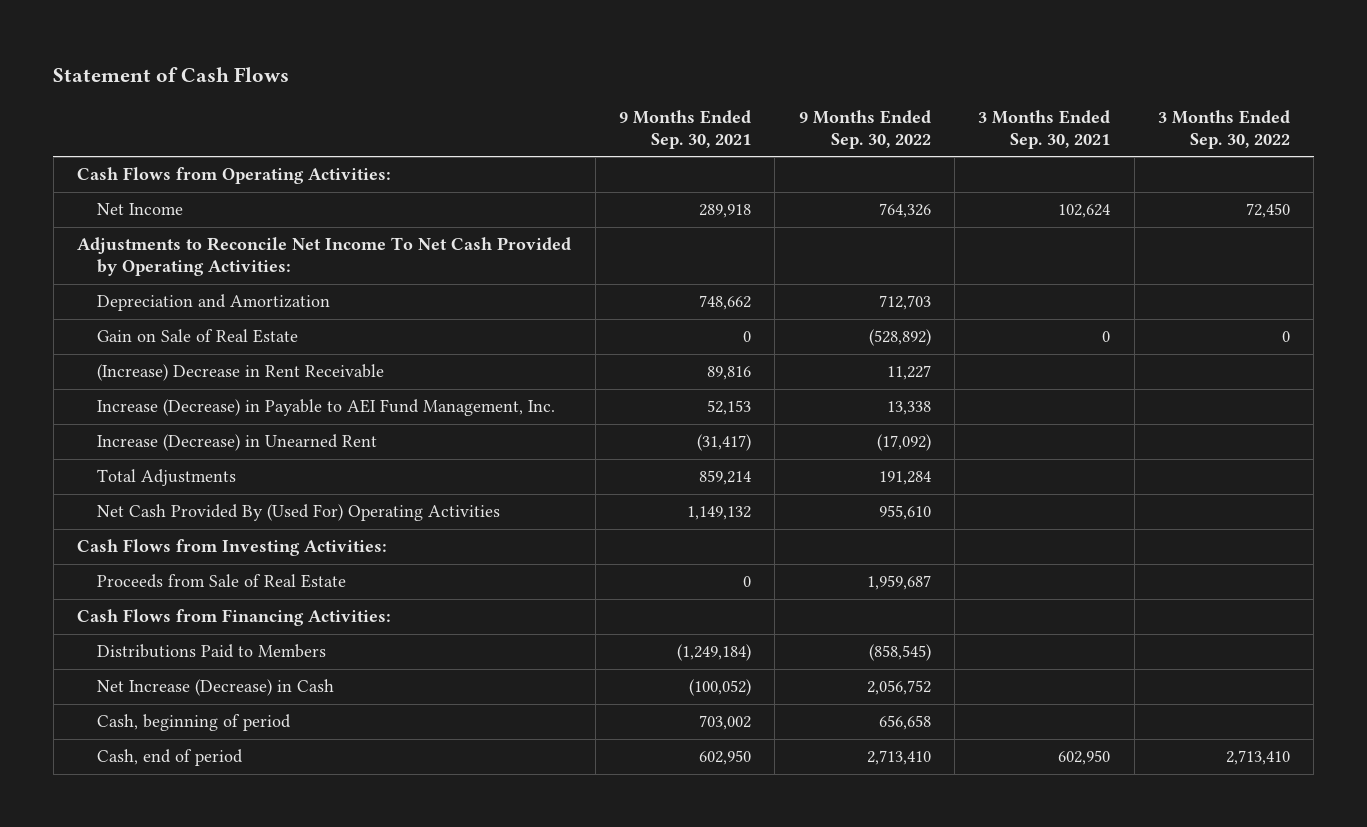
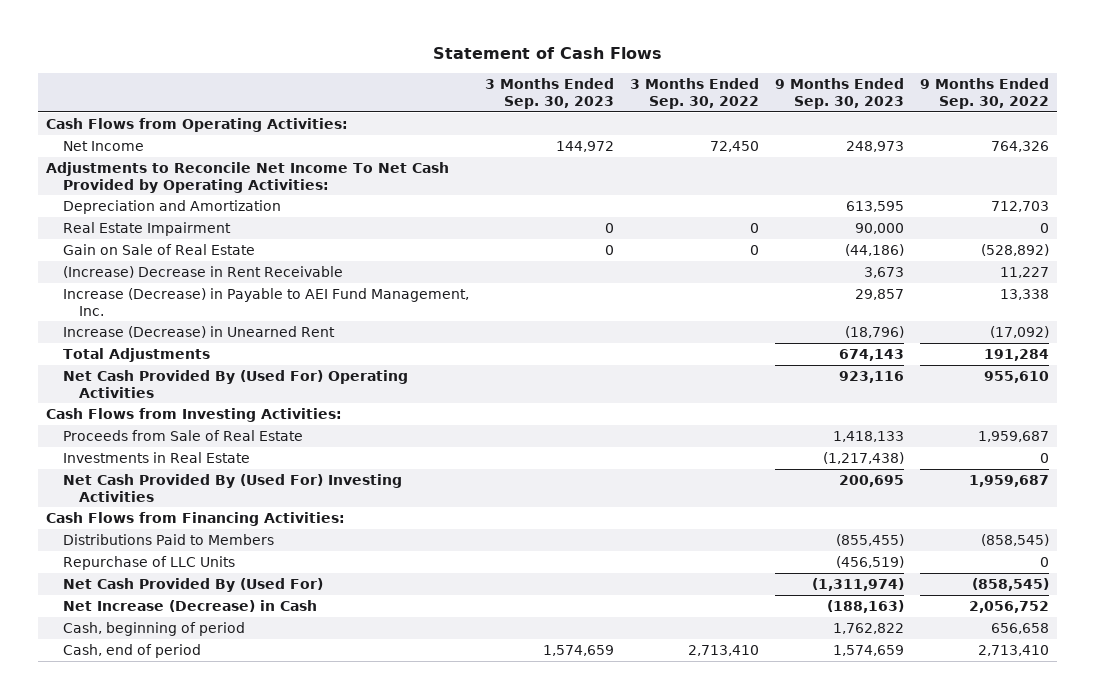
- | 9 Months Ended Sep. 30, 2021 | 9 Months Ended Sep. 30, 2022 | 3 Months Ended Sep. 30, 2021 | 3 Months Ended Sep. 30, 2022
+ | 3 Months Ended Sep. 30, 2023 | 3 Months Ended Sep. 30, 2022 | 9 Months Ended Sep. 30, 2023 | 9 Months Ended Sep. 30, 2022
+ Real Estate Impairment | 0 | 0 | 90,000 | 0
+ Investments in Real Estate | | | (1,217,438) | 0
+ Net Cash Provided By (Used For) Investing Activities | | | 200,695 | 1,959,687
+ Repurchase of LLC Units | | | (456,519) | 0
+ Net Cash Provided By (Used For) | | | (1,311,974) | (858,545)

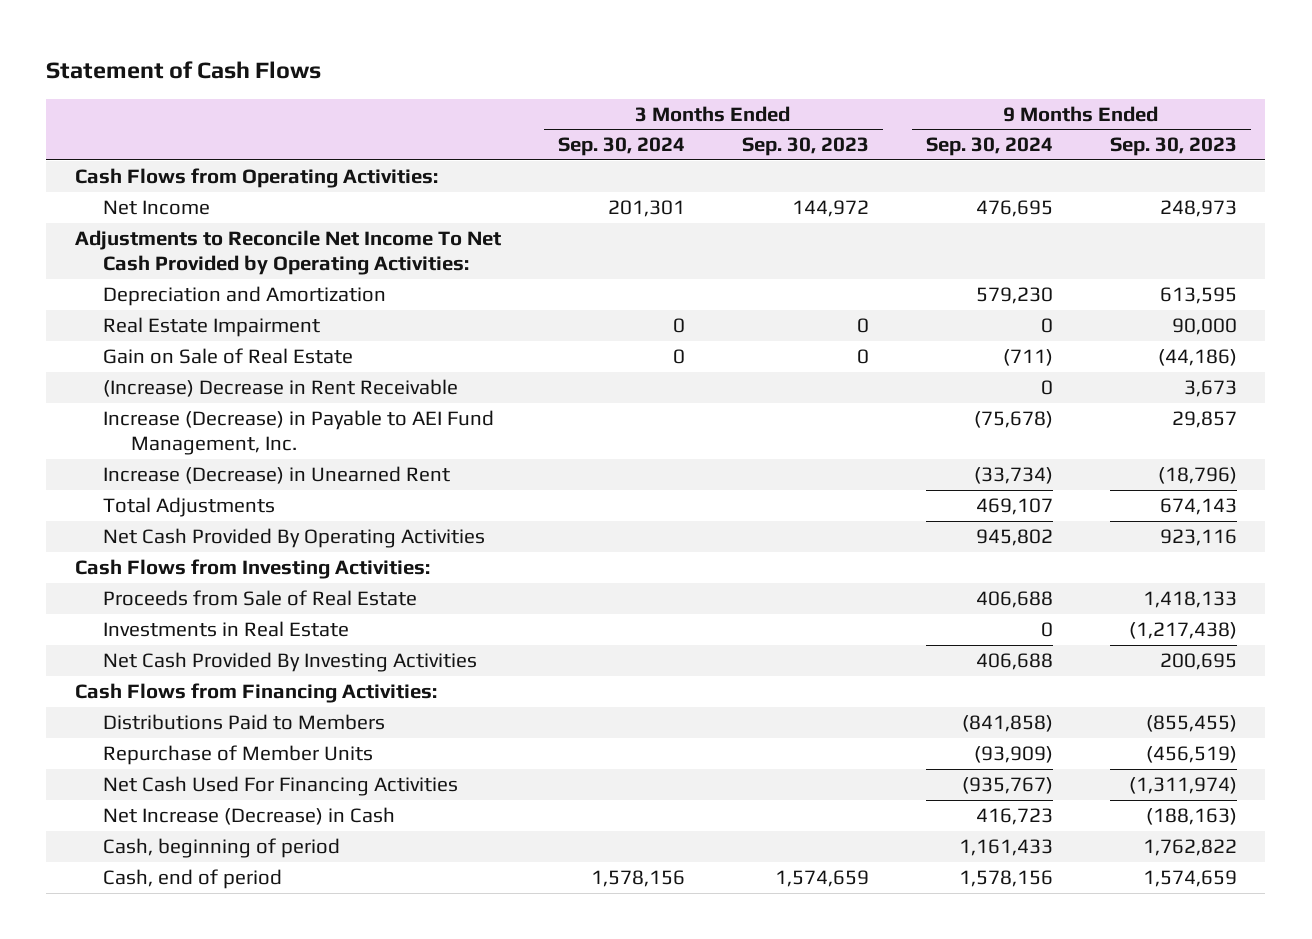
- | 3 Months Ended Sep. 30, 2023 | 3 Months Ended Sep. 30, 2022 | 9 Months Ended Sep. 30, 2023 | 9 Months Ended Sep. 30, 2022
+ | 3 Months Ended Sep. 30, 2024 | 3 Months Ended Sep. 30, 2023 | 9 Months Ended Sep. 30, 2024 | 9 Months Ended Sep. 30, 2023
- Net Cash Provided By (Used For) Operating Activities | | | 923,116 | 955,610
+ Net Cash Provided By Operating Activities | | | 945,802 | 923,116
- Net Cash Provided By (Used For) Investing Activities | | | 200,695 | 1,959,687
+ Net Cash Provided By Investing Activities | | | 406,688 | 200,695
- Repurchase of LLC Units | | | (456,519) | 0
- Net Cash Provided By (Used For) | | | (1,311,974) | (858,545)
+ Repurchase of Member Units | | | (93,909) | (456,519)
+ Net Cash Used For Financing Activities | | | (935,767) | (1,311,974)

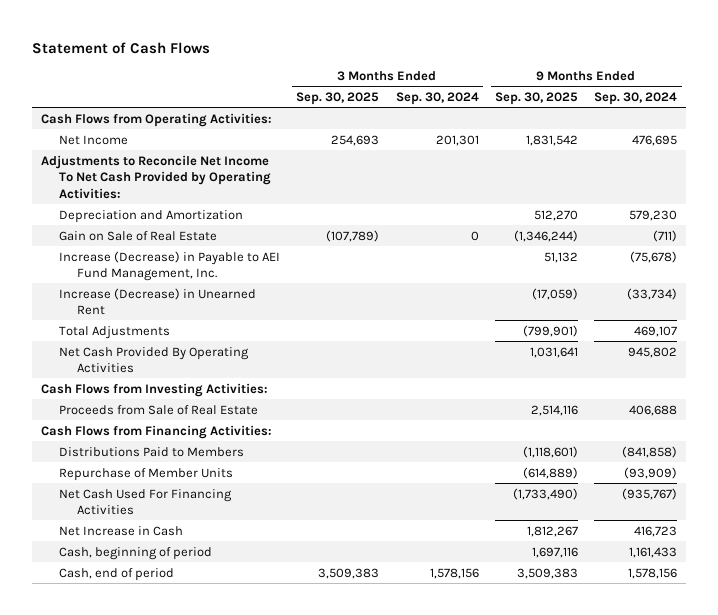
- | 3 Months Ended Sep. 30, 2024 | 3 Months Ended Sep. 30, 2023 | 9 Months Ended Sep. 30, 2024 | 9 Months Ended Sep. 30, 2023
+ | 3 Months Ended Sep. 30, 2025 | 3 Months Ended Sep. 30, 2024 | 9 Months Ended Sep. 30, 2025 | 9 Months Ended Sep. 30, 2024
- Real Estate Impairment | 0 | 0 | 0 | 90,000
- (Increase) Decrease in Rent Receivable | | | 0 | 3,673
- Investments in Real Estate | | | 0 | (1,217,438)
- Net Cash Provided By Investing Activities | | | 406,688 | 200,695
- Net Increase (Decrease) in Cash | | | 416,723 | (188,163)
+ Net Increase in Cash | | | 1,812,267 | 416,723

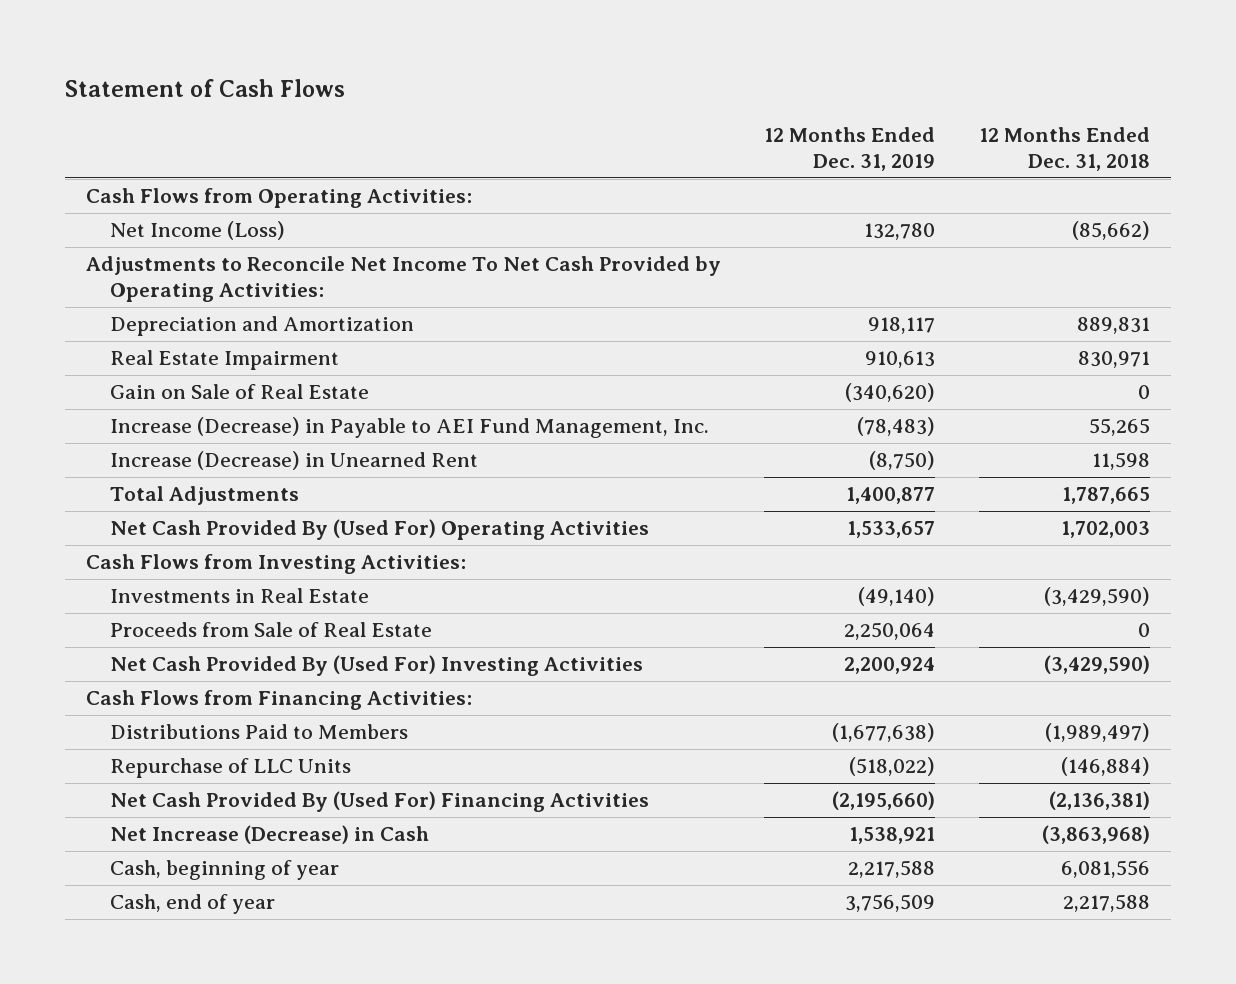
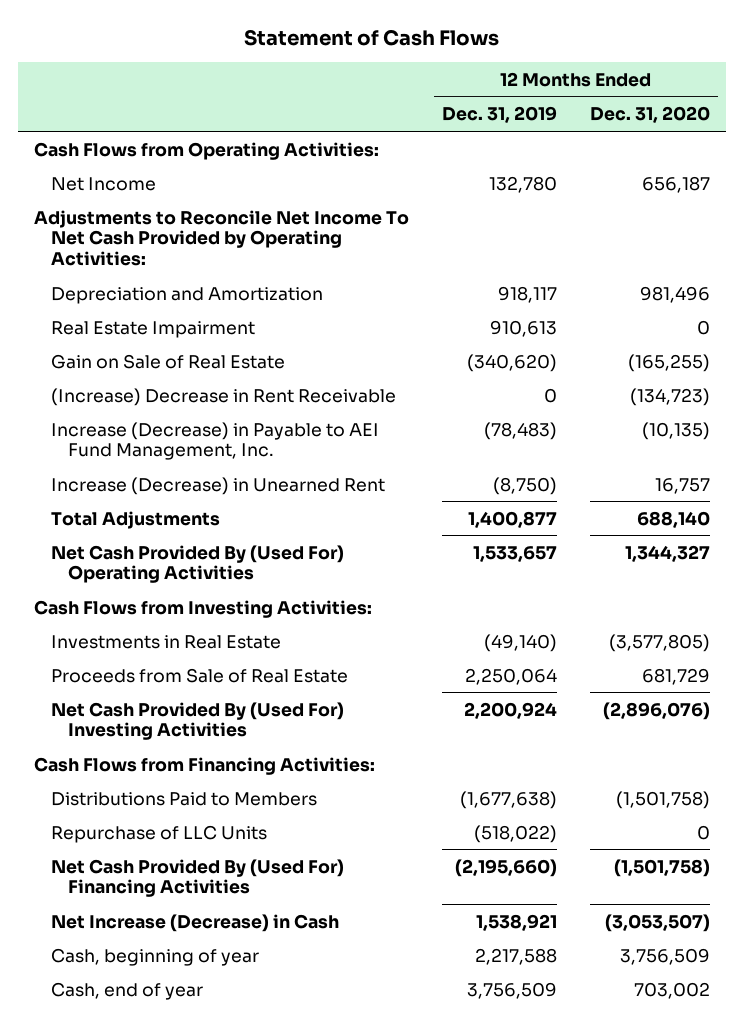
- | 12 Months Ended Dec. 31, 2019 | 12 Months Ended Dec. 31, 2018
+ | 12 Months Ended Dec. 31, 2019 | 12 Months Ended Dec. 31, 2020
- Net Income (Loss) | 132,780 | (85,662)
+ Net Income | 132,780 | 656,187
+ (Increase) Decrease in Rent Receivable | 0 | (134,723)

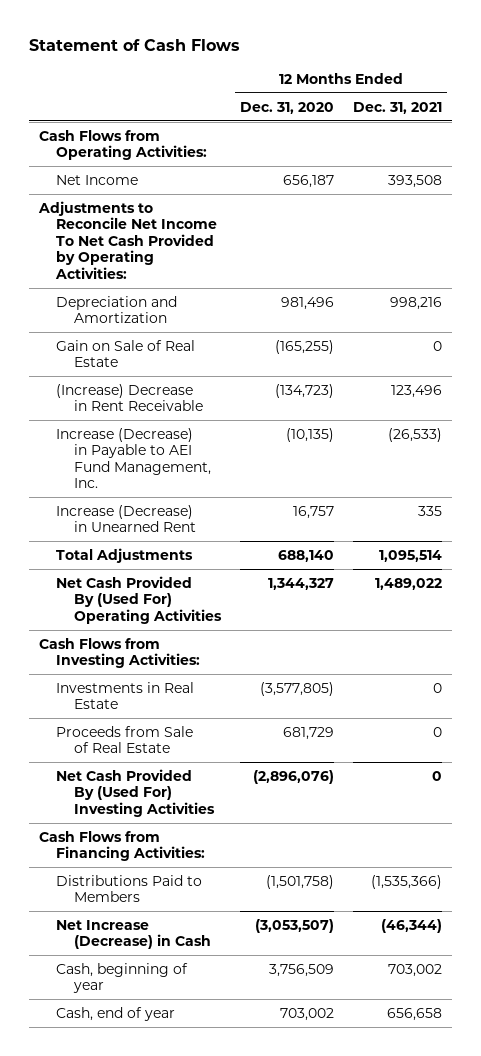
- | 12 Months Ended Dec. 31, 2019 | 12 Months Ended Dec. 31, 2020
+ | 12 Months Ended Dec. 31, 2020 | 12 Months Ended Dec. 31, 2021
- Real Estate Impairment | 910,613 | 0
- Repurchase of LLC Units | (518,022) | 0
- Net Cash Provided By (Used For) Financing Activities | (2,195,660) | (1,501,758)

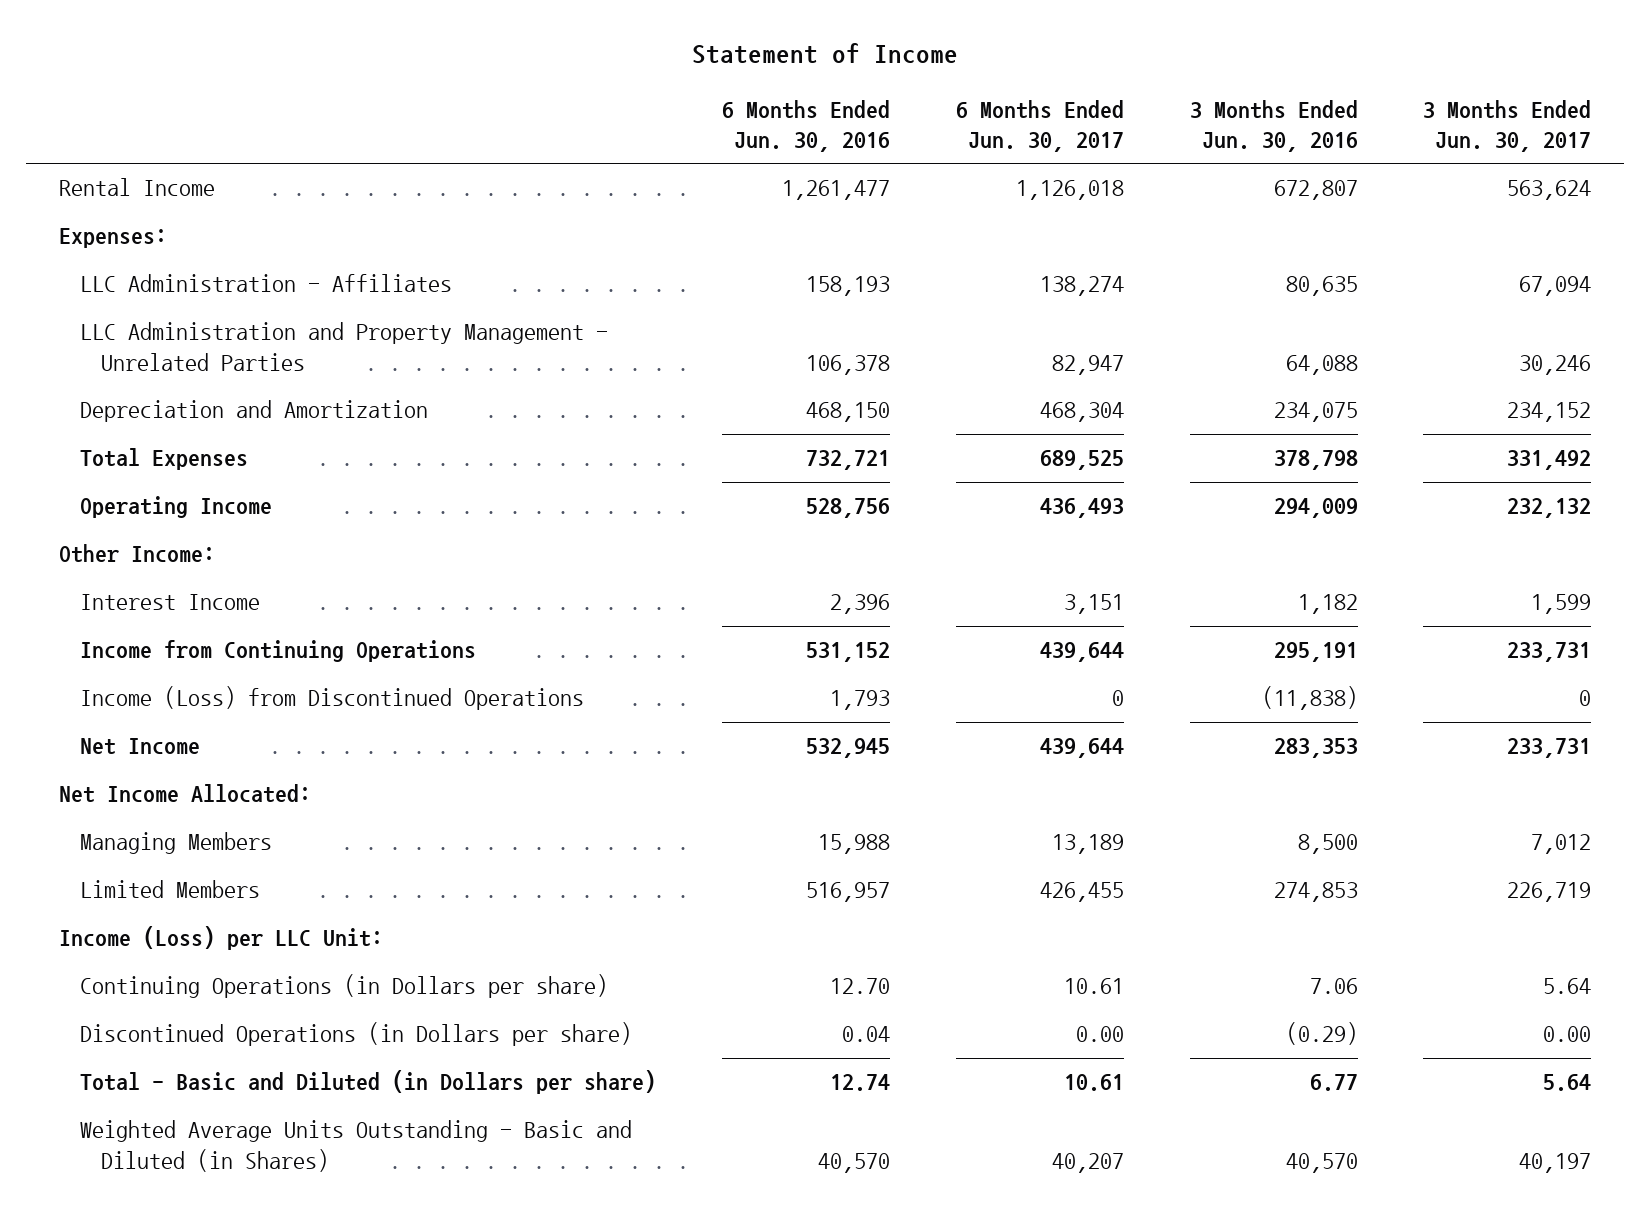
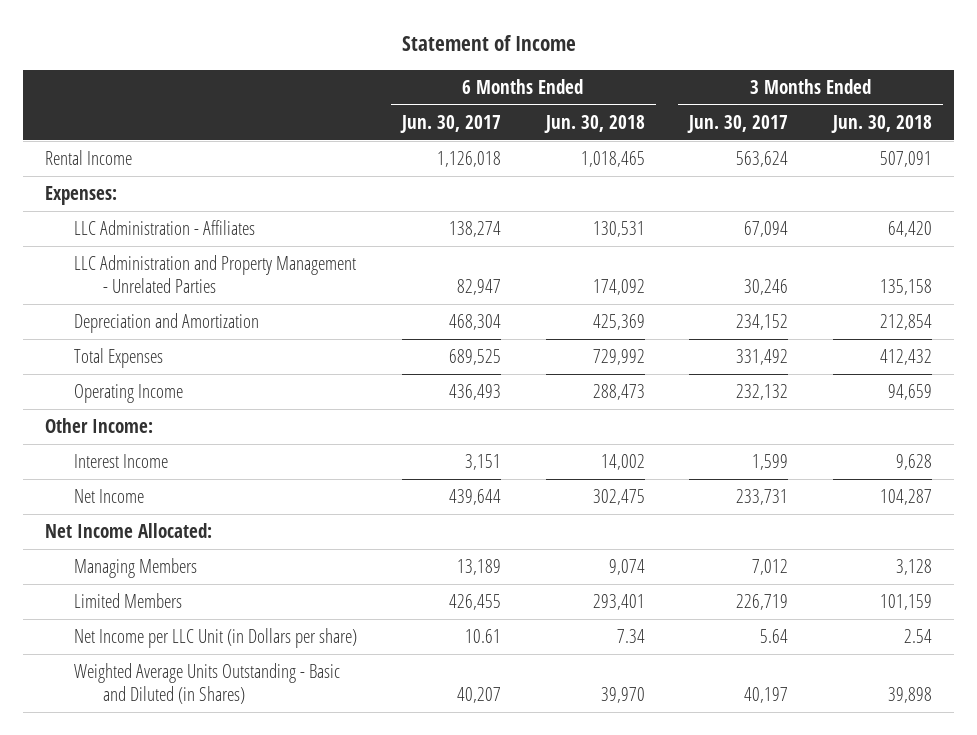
- | 6 Months Ended Jun. 30, 2016 | 6 Months Ended Jun. 30, 2017 | 3 Months Ended Jun. 30, 2016 | 3 Months Ended Jun. 30, 2017
+ | 6 Months Ended Jun. 30, 2017 | 6 Months Ended Jun. 30, 2018 | 3 Months Ended Jun. 30, 2017 | 3 Months Ended Jun. 30, 2018
- Income from Continuing Operations | 531,152 | 439,644 | 295,191 | 233,731
- Income (Loss) from Discontinued Operations | 1,793 | 0 | (11,838) | 0
- Income (Loss) per LLC Unit:
- Continuing Operations (in Dollars per share) | 12.70 | 10.61 | 7.06 | 5.64
- Discontinued Operations (in Dollars per share) | 0.04 | 0.00 | (0.29) | 0.00
- Total - Basic and Diluted (in Dollars per share) | 12.74 | 10.61 | 6.77 | 5.64
+ Net Income per LLC Unit (in Dollars per share) | 10.61 | 7.34 | 5.64 | 2.54

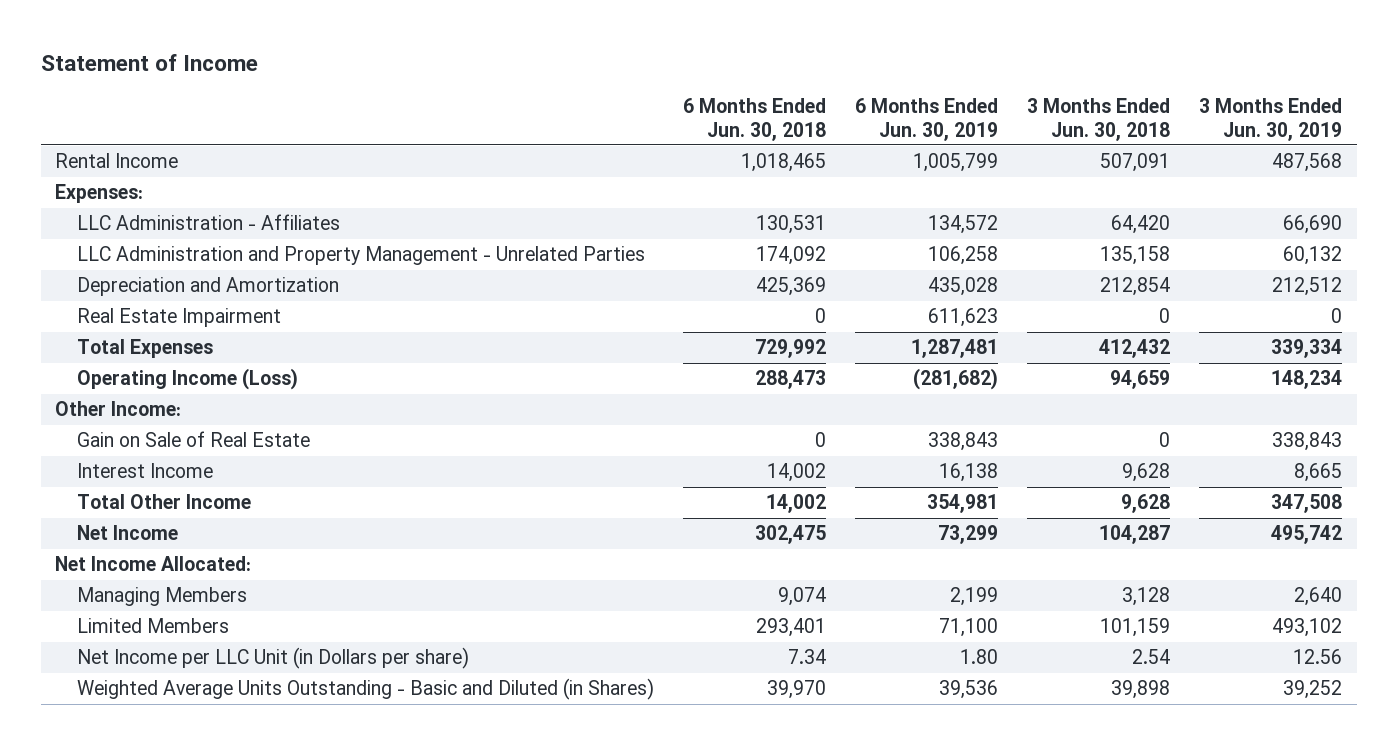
- | 6 Months Ended Jun. 30, 2017 | 6 Months Ended Jun. 30, 2018 | 3 Months Ended Jun. 30, 2017 | 3 Months Ended Jun. 30, 2018
+ | 6 Months Ended Jun. 30, 2018 | 6 Months Ended Jun. 30, 2019 | 3 Months Ended Jun. 30, 2018 | 3 Months Ended Jun. 30, 2019
+ Real Estate Impairment | 0 | 611,623 | 0 | 0
- Operating Income | 436,493 | 288,473 | 232,132 | 94,659
+ Operating Income (Loss) | 288,473 | (281,682) | 94,659 | 148,234
+ Gain on Sale of Real Estate | 0 | 338,843 | 0 | 338,843
+ Total Other Income | 14,002 | 354,981 | 9,628 | 347,508

